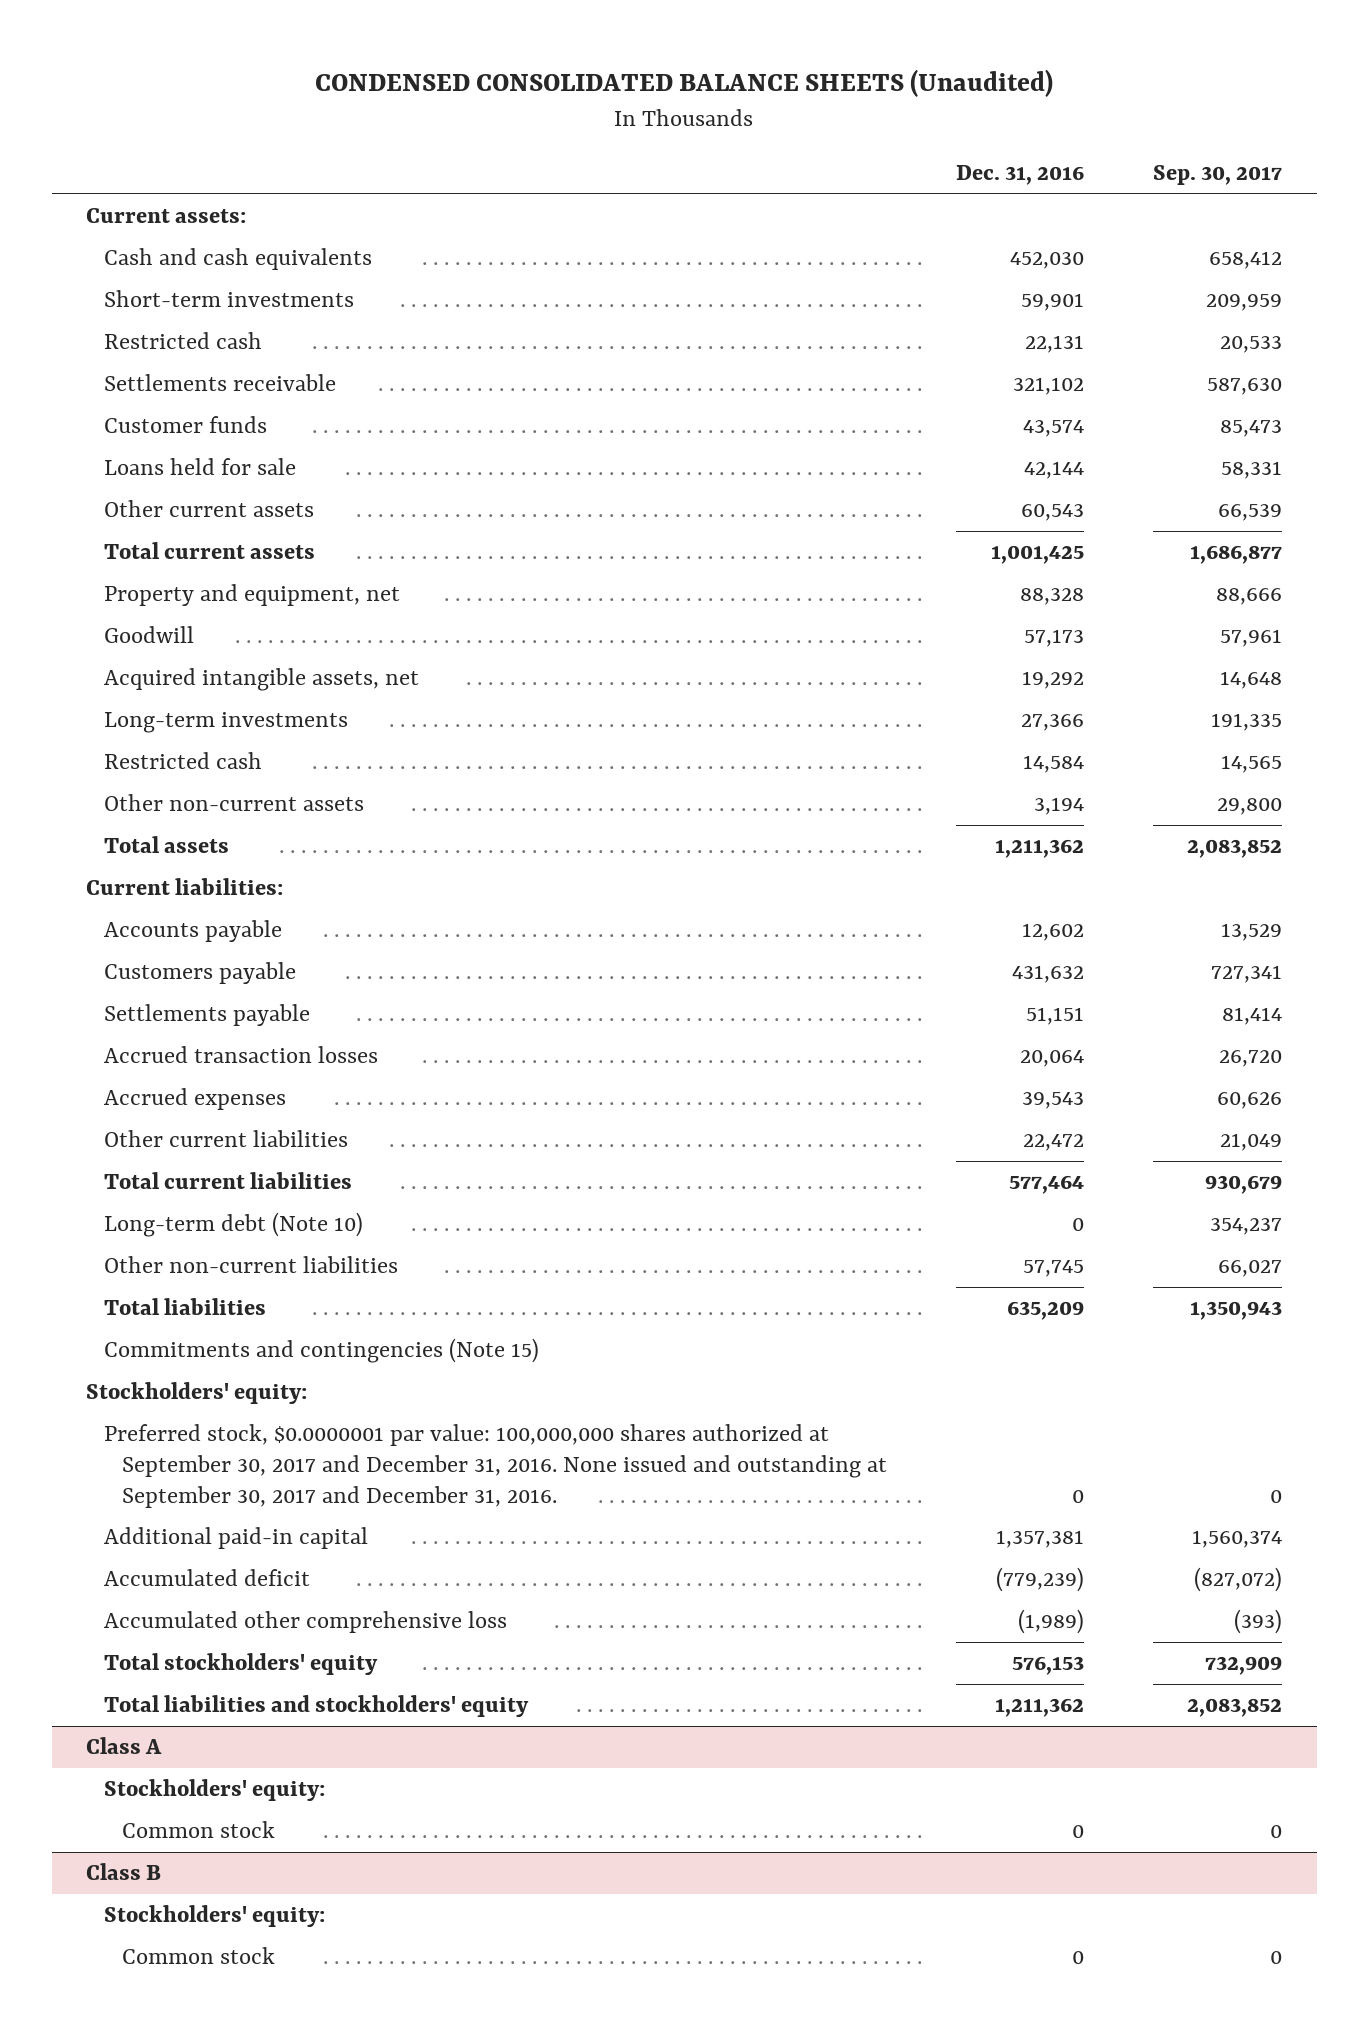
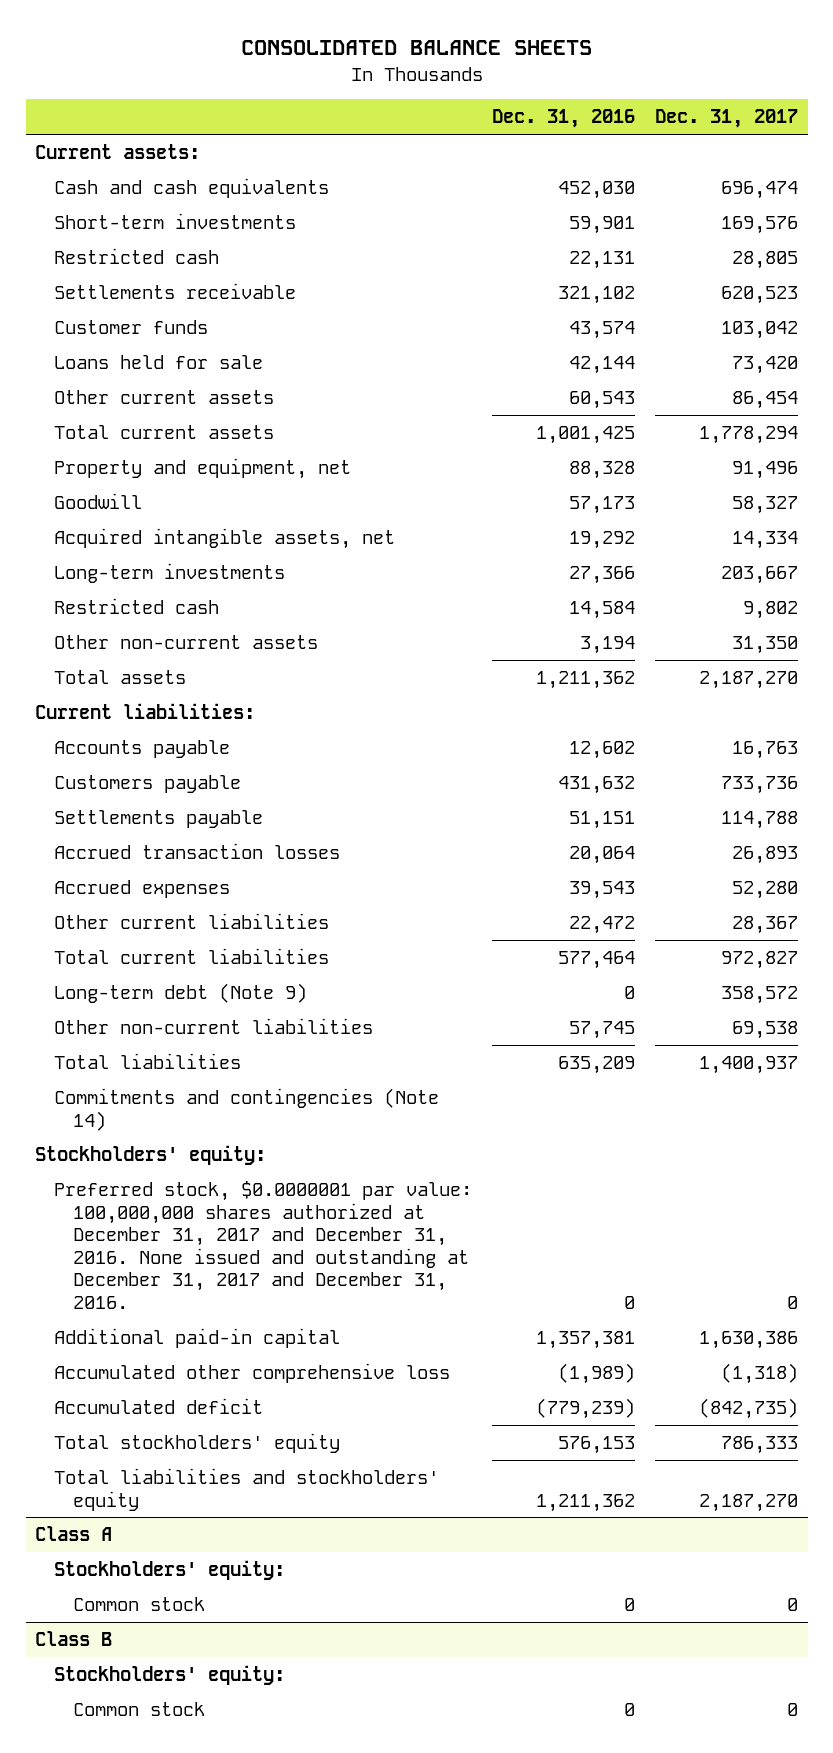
- CONDENSED CONSOLIDATED BALANCE SHEETS (Unaudited)
+ CONSOLIDATED BALANCE SHEETS
- | Dec. 31, 2016 | Sep. 30, 2017
+ | Dec. 31, 2016 | Dec. 31, 2017
- Long-term debt (Note 10) | 0 | 354,237
+ Long-term debt (Note 9) | 0 | 358,572
- Commitments and contingencies (Note 15)
+ Commitments and contingencies (Note 14)
- Preferred stock, $0.0000001 par value: 100,000,000 shares authorized at September 30, 2017 and December 31, 2016. None issued and outstanding at September 30, 2017 and December 31, 2016. | 0 | 0
+ Preferred stock, $0.0000001 par value: 100,000,000 shares authorized at December 31, 2017 and December 31, 2016. None issued and outstanding at December 31, 2017 and December 31, 2016. | 0 | 0
moved down: Accumulated deficit | (779,239) | (842,735)

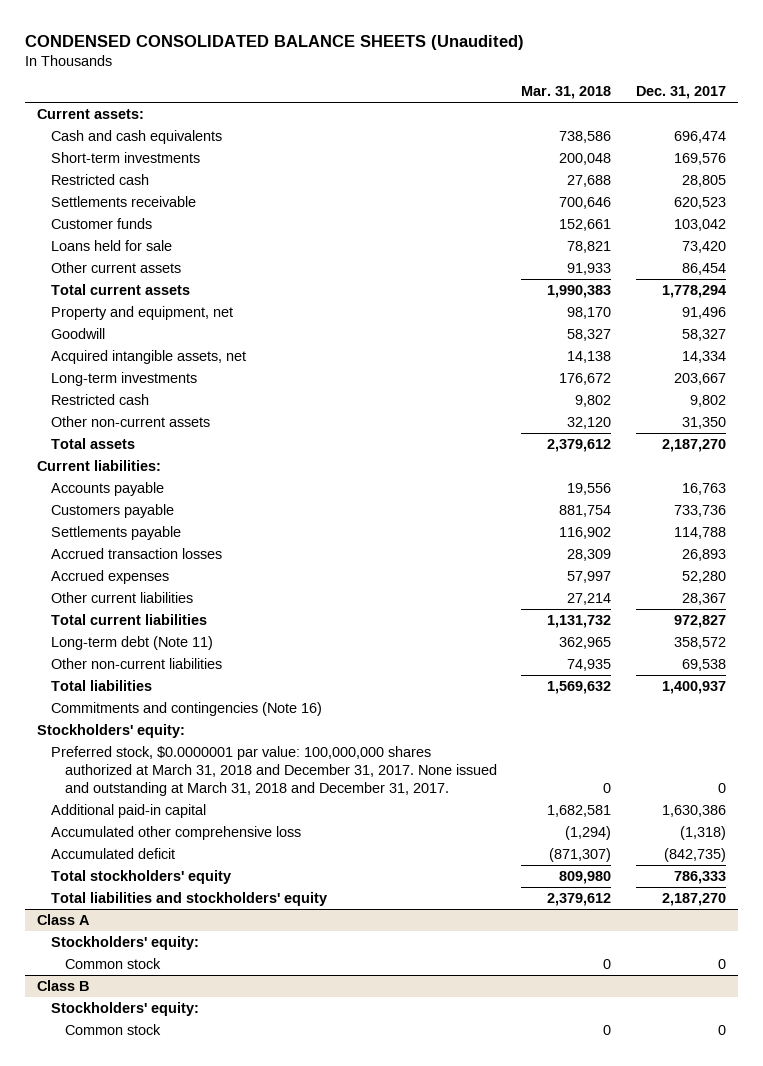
- CONSOLIDATED BALANCE SHEETS
+ CONDENSED CONSOLIDATED BALANCE SHEETS (Unaudited)
- | Dec. 31, 2016 | Dec. 31, 2017
+ | Mar. 31, 2018 | Dec. 31, 2017
- Long-term debt (Note 9) | 0 | 358,572
+ Long-term debt (Note 11) | 362,965 | 358,572
- Commitments and contingencies (Note 14)
+ Commitments and contingencies (Note 16)
- Preferred stock, $0.0000001 par value: 100,000,000 shares authorized at December 31, 2017 and December 31, 2016. None issued and outstanding at December 31, 2017 and December 31, 2016. | 0 | 0
+ Preferred stock, $0.0000001 par value: 100,000,000 shares authorized at March 31, 2018 and December 31, 2017. None issued and outstanding at March 31, 2018 and December 31, 2017. | 0 | 0

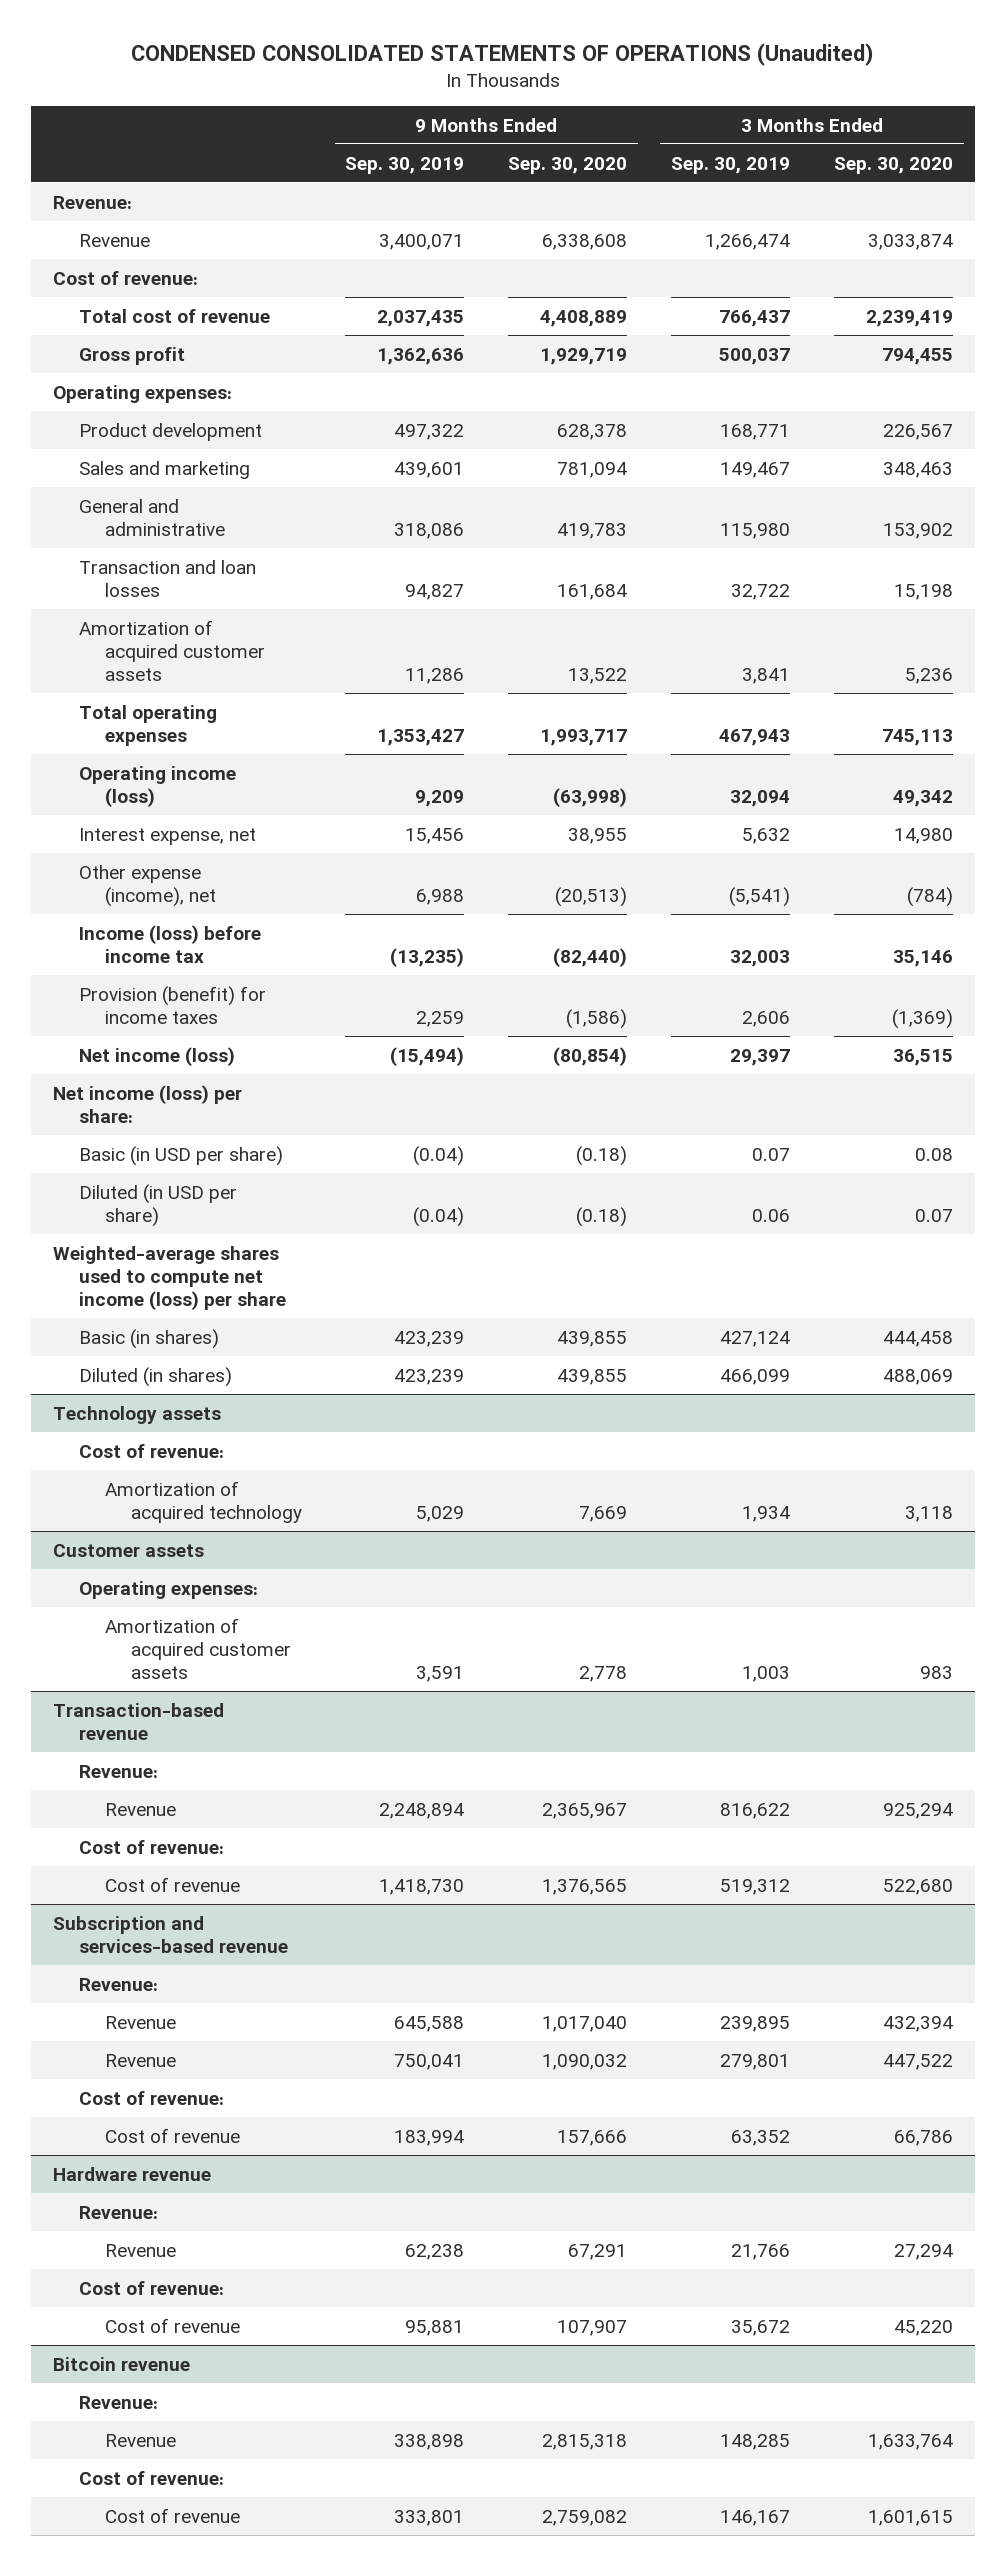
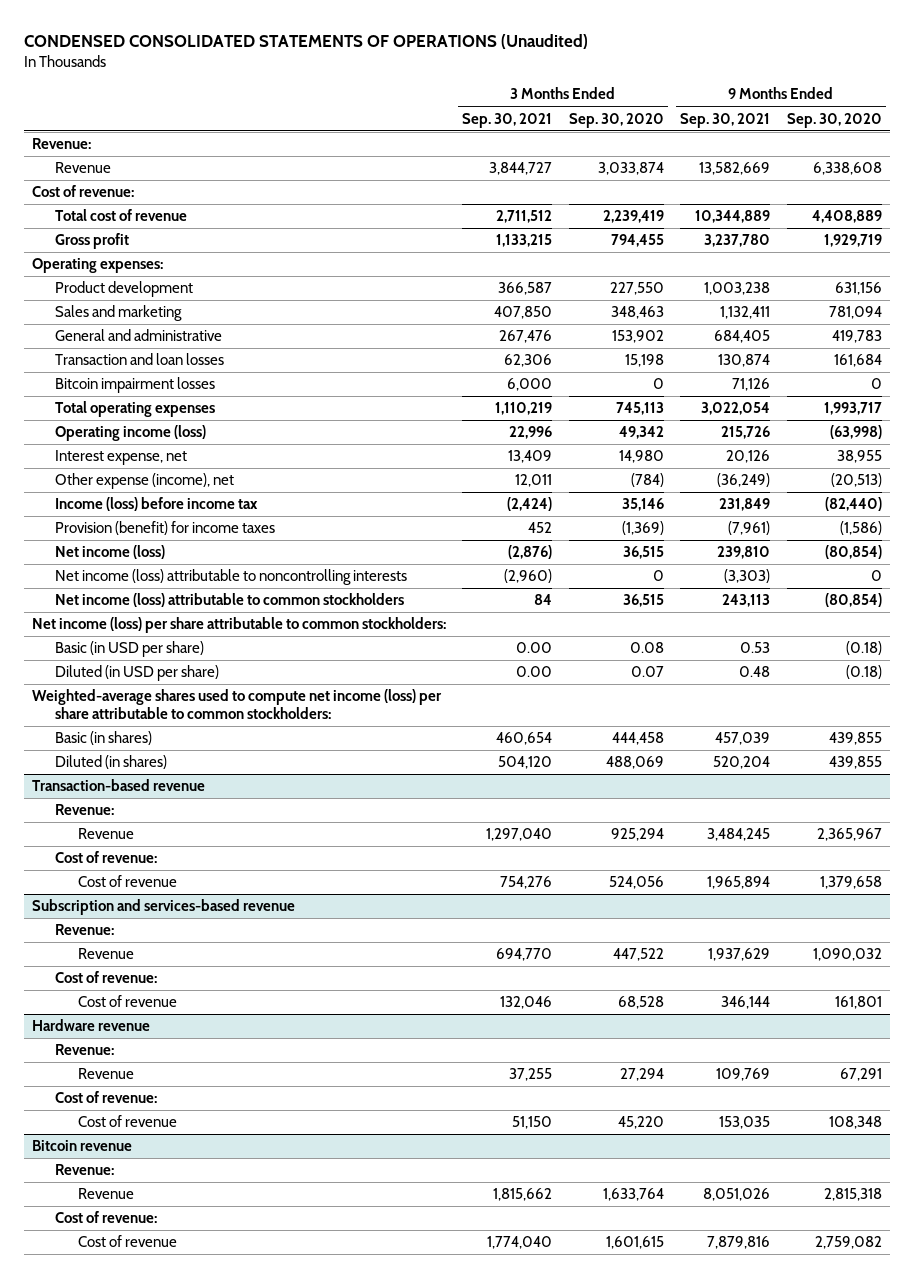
- | 9 Months Ended Sep. 30, 2019 | 9 Months Ended Sep. 30, 2020 | 3 Months Ended Sep. 30, 2019 | 3 Months Ended Sep. 30, 2020
+ | 3 Months Ended Sep. 30, 2021 | 3 Months Ended Sep. 30, 2020 | 9 Months Ended Sep. 30, 2021 | 9 Months Ended Sep. 30, 2020
- Product development | 497,322 | 628,378 | 168,771 | 226,567
+ Product development | 366,587 | 227,550 | 1,003,238 | 631,156
- Amortization of acquired customer assets | 11,286 | 13,522 | 3,841 | 5,236
+ Bitcoin impairment losses | 6,000 | 0 | 71,126 | 0
- Net income (loss) per share:
+ Net income (loss) attributable to noncontrolling interests | (2,960) | 0 | (3,303) | 0
+ Net income (loss) attributable to common stockholders | 84 | 36,515 | 243,113 | (80,854)
+ Net income (loss) per share attributable to common stockholders:
- Weighted-average shares used to compute net income (loss) per share
+ Weighted-average shares used to compute net income (loss) per share attributable to common stockholders:
- Technology assets
- Cost of revenue:
- Amortization of acquired technology | 5,029 | 7,669 | 1,934 | 3,118
- Customer assets
- Operating expenses:
- Amortization of acquired customer assets | 3,591 | 2,778 | 1,003 | 983
@ Transaction-based revenue
- Cost of revenue | 1,418,730 | 1,376,565 | 519,312 | 522,680
+ Cost of revenue | 754,276 | 524,056 | 1,965,894 | 1,379,658
@ Subscription and services-based revenue
- Revenue | 645,588 | 1,017,040 | 239,895 | 432,394
- Cost of revenue | 183,994 | 157,666 | 63,352 | 66,786
+ Cost of revenue | 132,046 | 68,528 | 346,144 | 161,801
@ Hardware revenue
- Cost of revenue | 95,881 | 107,907 | 35,672 | 45,220
+ Cost of revenue | 51,150 | 45,220 | 153,035 | 108,348

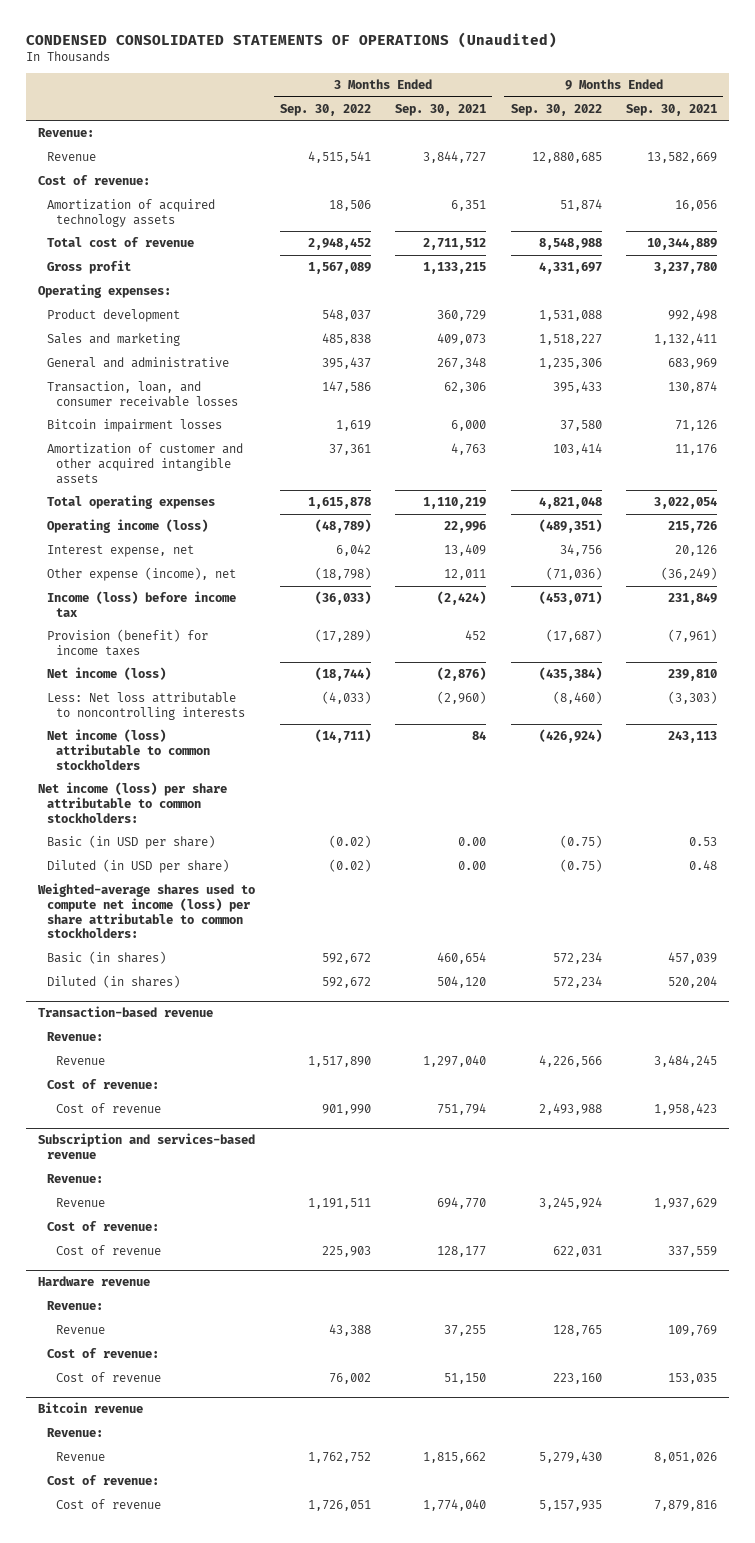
- | 3 Months Ended Sep. 30, 2021 | 3 Months Ended Sep. 30, 2020 | 9 Months Ended Sep. 30, 2021 | 9 Months Ended Sep. 30, 2020
+ | 3 Months Ended Sep. 30, 2022 | 3 Months Ended Sep. 30, 2021 | 9 Months Ended Sep. 30, 2022 | 9 Months Ended Sep. 30, 2021
+ Amortization of acquired technology assets | 18,506 | 6,351 | 51,874 | 16,056
- Product development | 366,587 | 227,550 | 1,003,238 | 631,156
- Sales and marketing | 407,850 | 348,463 | 1,132,411 | 781,094
- General and administrative | 267,476 | 153,902 | 684,405 | 419,783
- Transaction and loan losses | 62,306 | 15,198 | 130,874 | 161,684
+ Product development | 548,037 | 360,729 | 1,531,088 | 992,498
+ Sales and marketing | 485,838 | 409,073 | 1,518,227 | 1,132,411
+ General and administrative | 395,437 | 267,348 | 1,235,306 | 683,969
+ Transaction, loan, and consumer receivable losses | 147,586 | 62,306 | 395,433 | 130,874
+ Amortization of customer and other acquired intangible assets | 37,361 | 4,763 | 103,414 | 11,176
- Net income (loss) attributable to noncontrolling interests | (2,960) | 0 | (3,303) | 0
+ Less: Net loss attributable to noncontrolling interests | (4,033) | (2,960) | (8,460) | (3,303)
@ Transaction-based revenue
- Cost of revenue | 754,276 | 524,056 | 1,965,894 | 1,379,658
+ Cost of revenue | 901,990 | 751,794 | 2,493,988 | 1,958,423
@ Subscription and services-based revenue
- Cost of revenue | 132,046 | 68,528 | 346,144 | 161,801
+ Cost of revenue | 225,903 | 128,177 | 622,031 | 337,559

